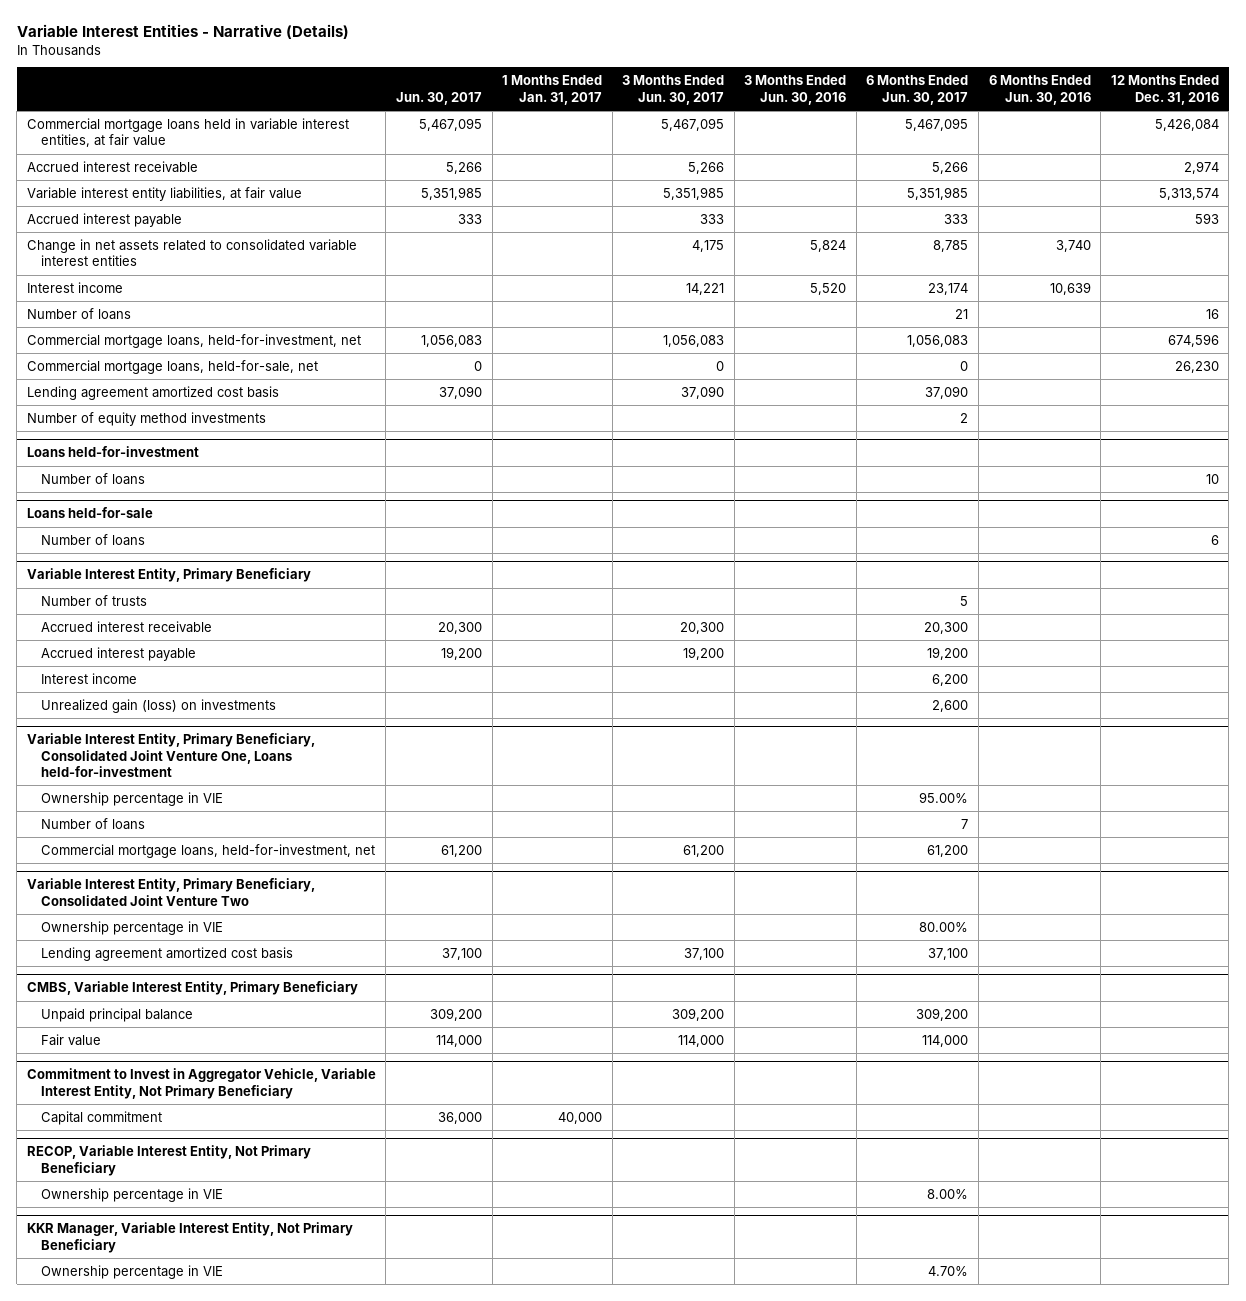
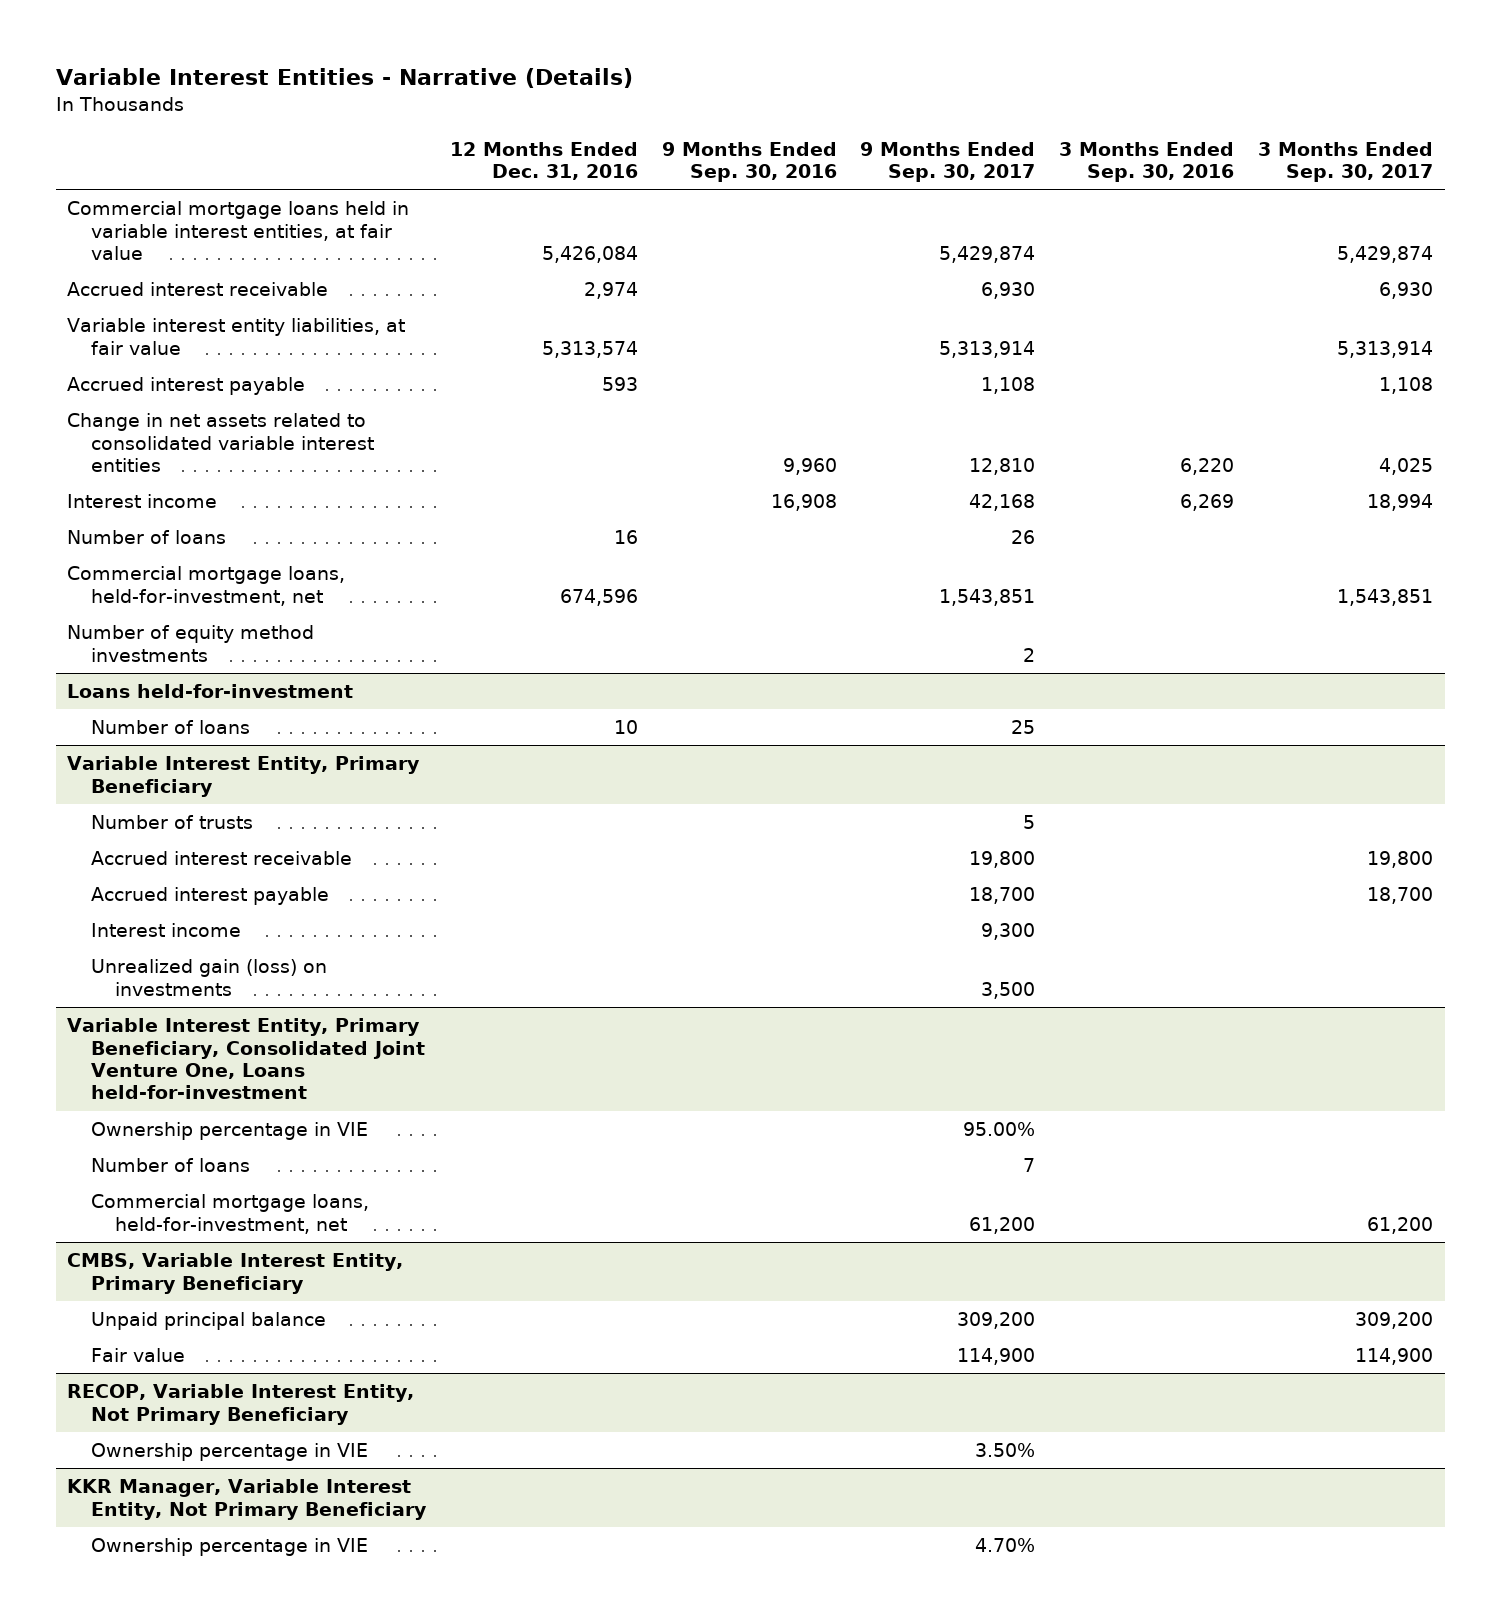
- | Jun. 30, 2017 | 1 Months Ended Jan. 31, 2017 | 3 Months Ended Jun. 30, 2017 | 3 Months Ended Jun. 30, 2016 | 6 Months Ended Jun. 30, 2017 | 6 Months Ended Jun. 30, 2016 | 12 Months Ended Dec. 31, 2016
+ | 12 Months Ended Dec. 31, 2016 | 9 Months Ended Sep. 30, 2016 | 9 Months Ended Sep. 30, 2017 | 3 Months Ended Sep. 30, 2016 | 3 Months Ended Sep. 30, 2017
- Commercial mortgage loans, held-for-sale, net | 0 | | 0 | | 0 | | 26,230
- Lending agreement amortized cost basis | 37,090 | | 37,090 | | 37,090 | |
- Loans held-for-sale
- Number of loans | | | | | | | 6
- Variable Interest Entity, Primary Beneficiary, Consolidated Joint Venture Two
- Ownership percentage in VIE | | | | | 80.00% | |
- Lending agreement amortized cost basis | 37,100 | | 37,100 | | 37,100 | |
- Commitment to Invest in Aggregator Vehicle, Variable Interest Entity, Not Primary Beneficiary
- Capital commitment | 36,000 | 40,000 | | | | |

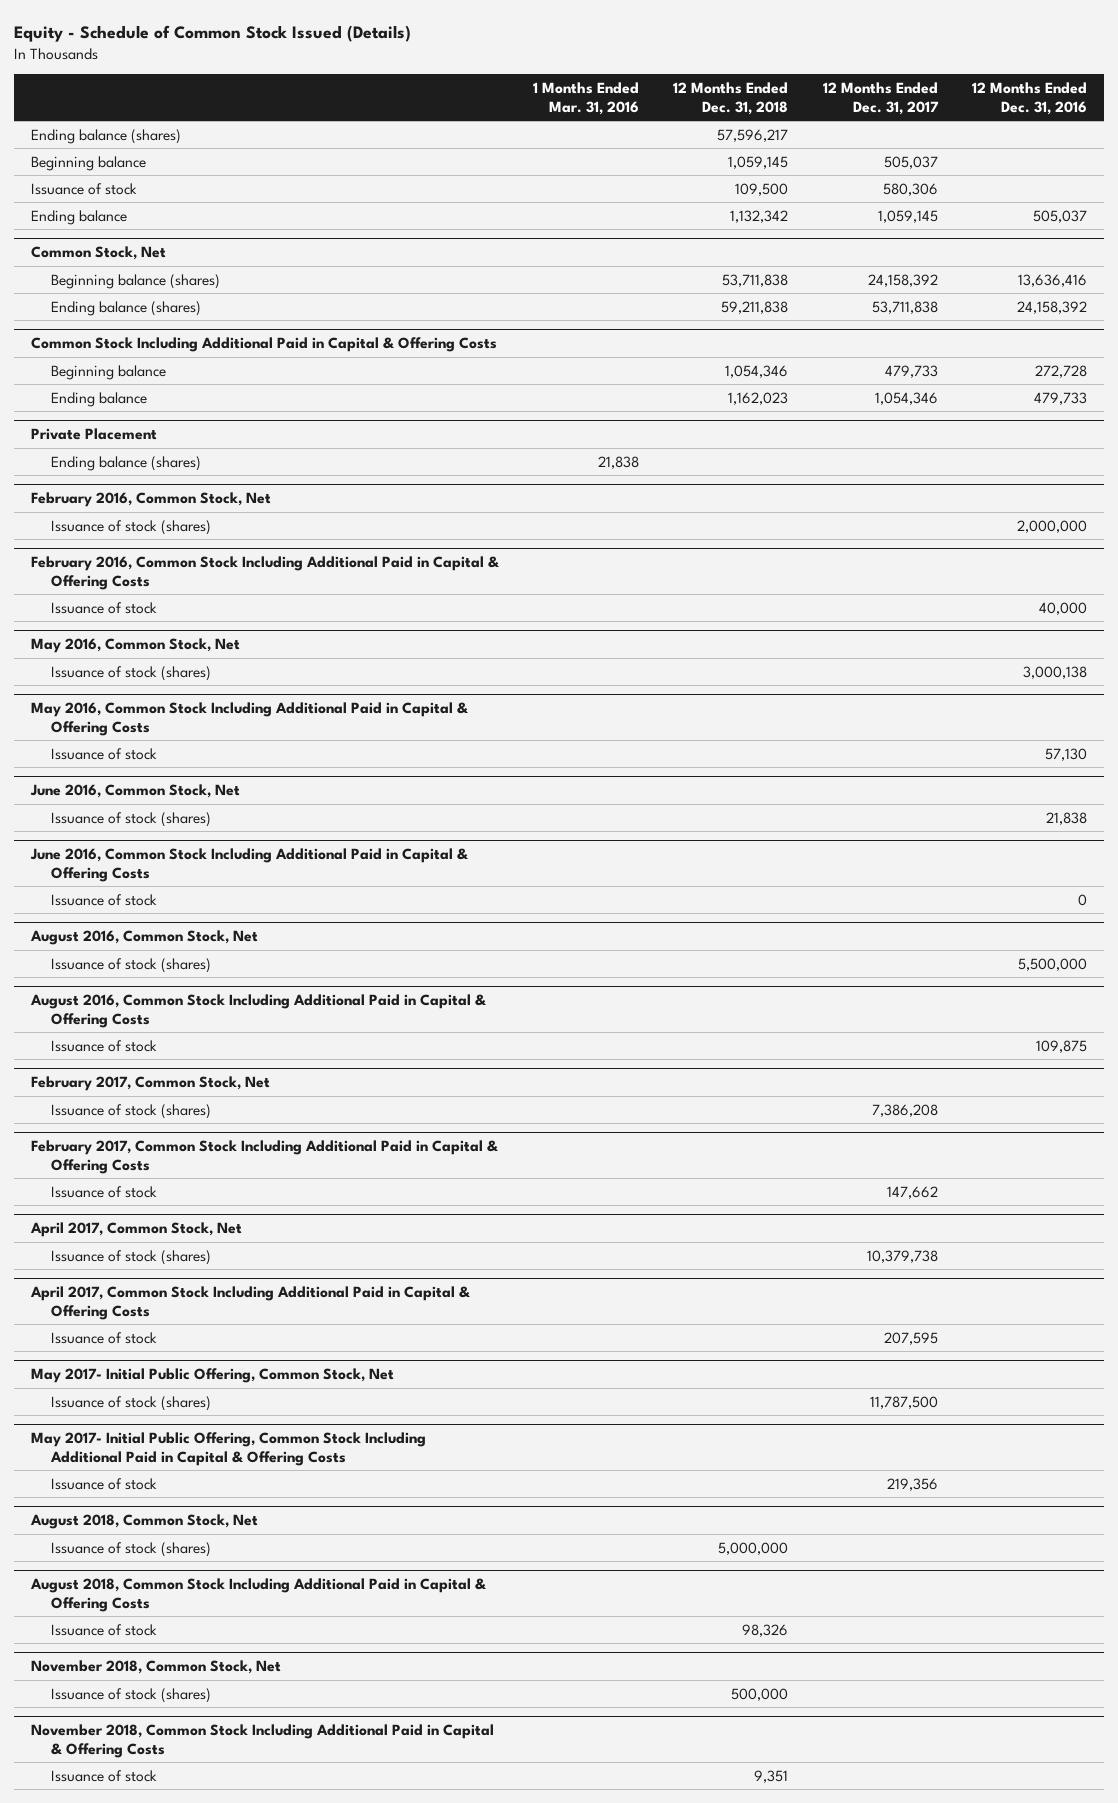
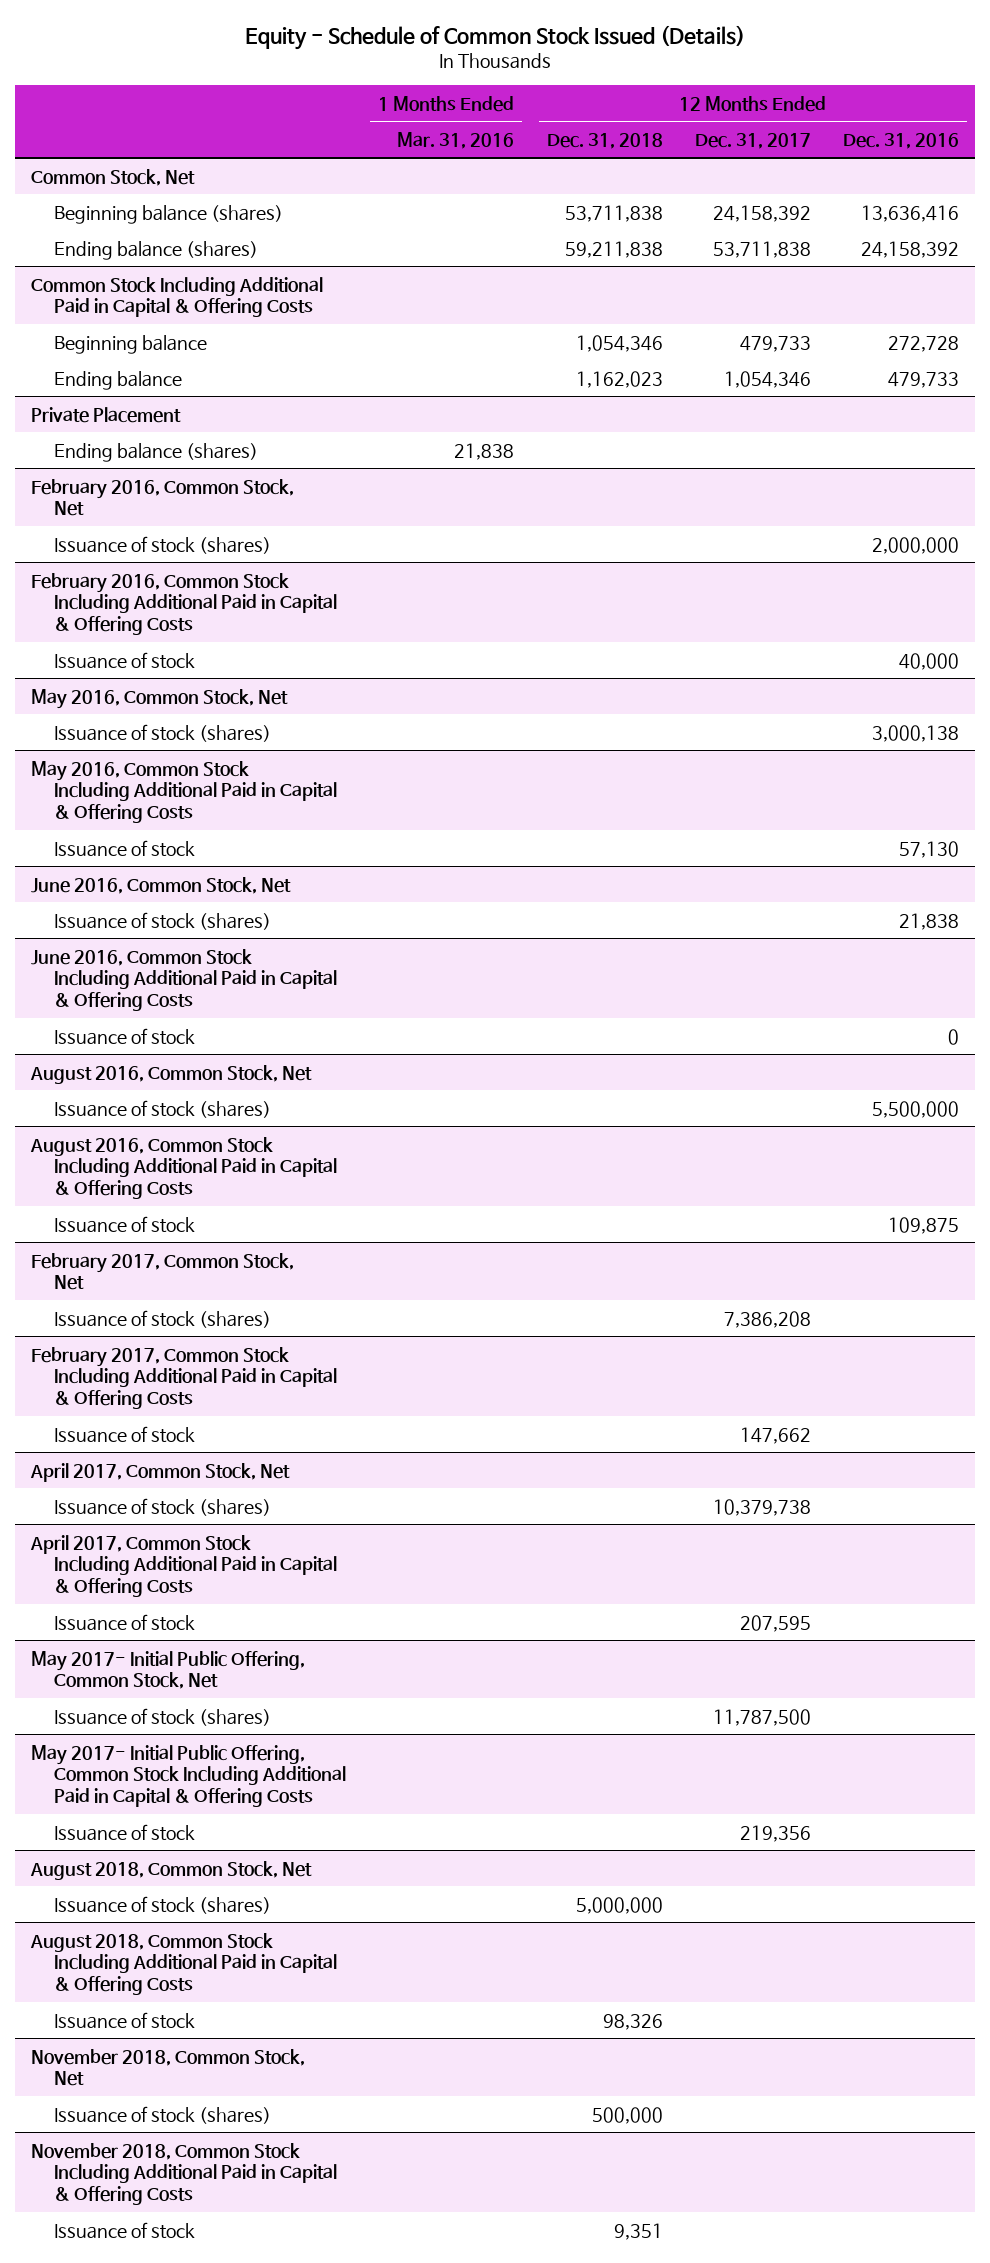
- Ending balance (shares) | | 57,596,217 | |
- Beginning balance | | 1,059,145 | 505,037 |
- Issuance of stock | | 109,500 | 580,306 |
- Ending balance | | 1,132,342 | 1,059,145 | 505,037

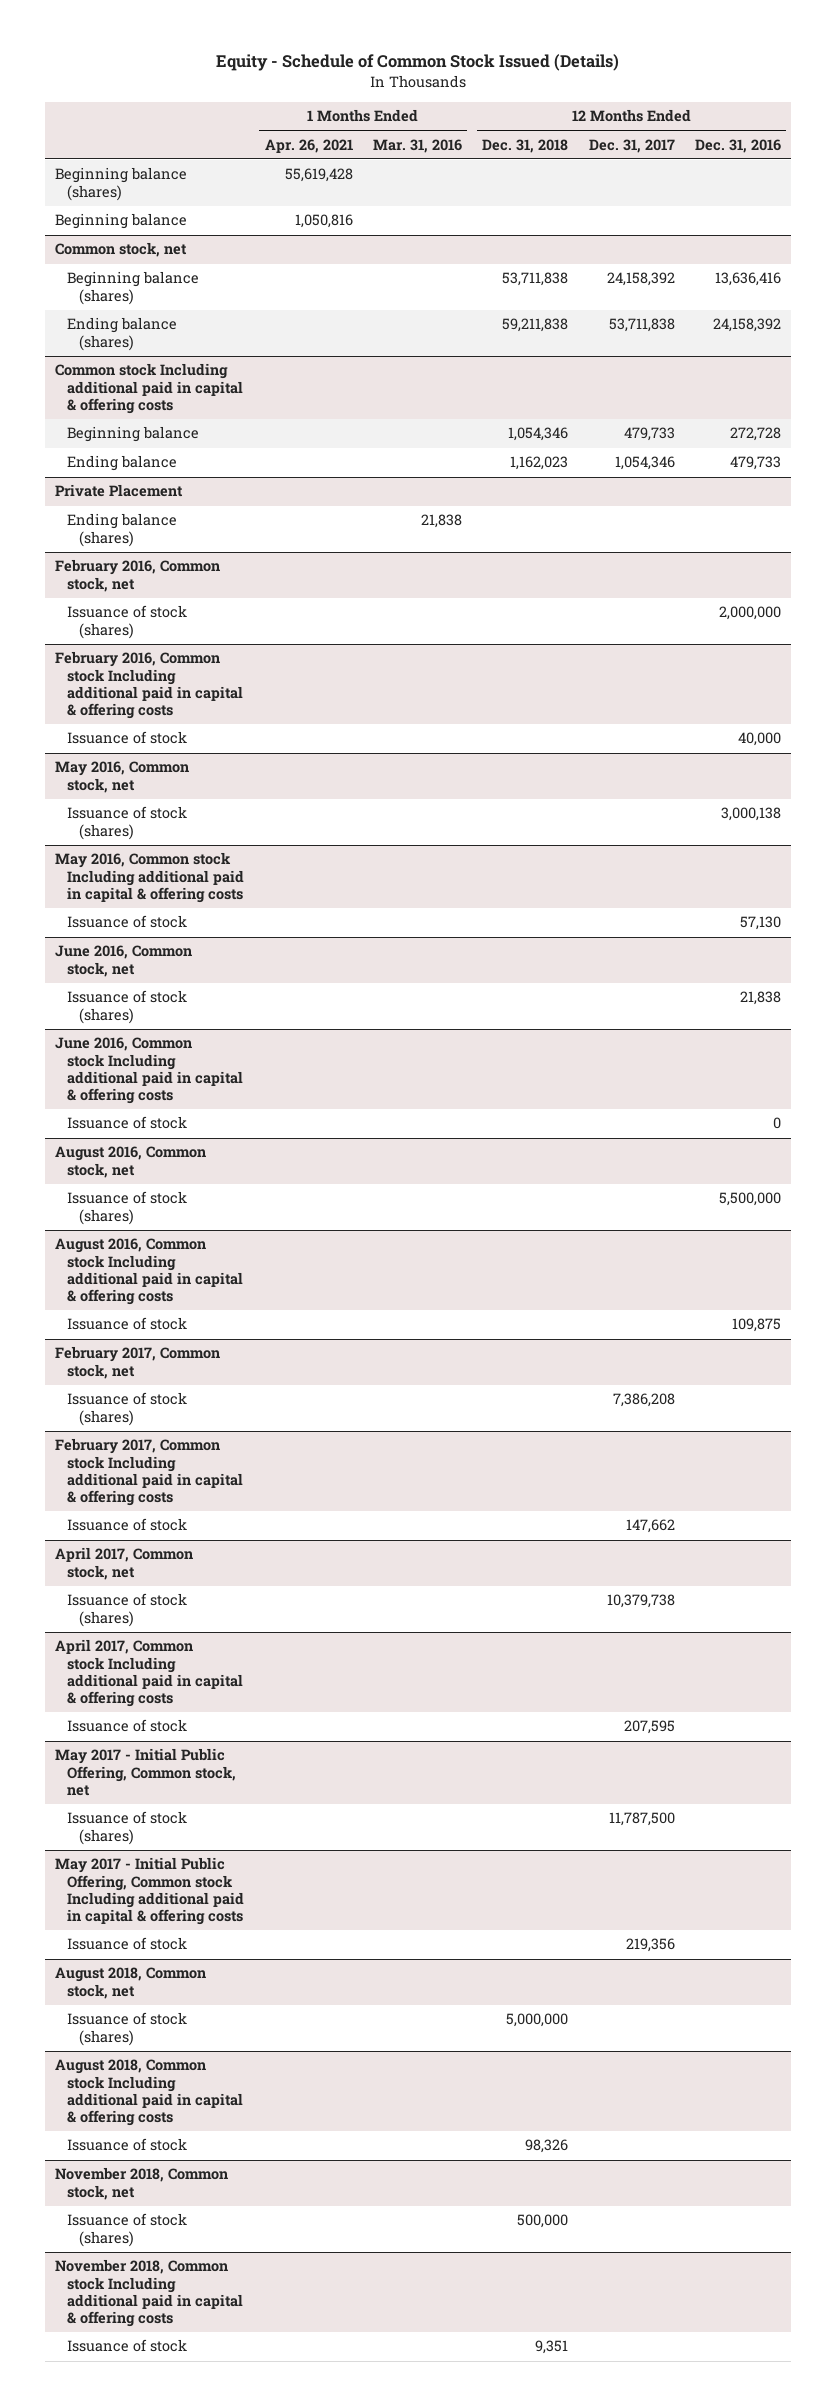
- | 1 Months Ended Mar. 31, 2016 | 12 Months Ended Dec. 31, 2018 | 12 Months Ended Dec. 31, 2017 | 12 Months Ended Dec. 31, 2016
+ | 1 Months Ended Apr. 26, 2021 | 1 Months Ended Mar. 31, 2016 | 12 Months Ended Dec. 31, 2018 | 12 Months Ended Dec. 31, 2017 | 12 Months Ended Dec. 31, 2016
- Common Stock, Net
+ Beginning balance (shares) | 55,619,428 | | | |
+ Beginning balance | 1,050,816 | | | |
+ Common stock, net
- Common Stock Including Additional Paid in Capital & Offering Costs
+ Common stock Including additional paid in capital & offering costs
- February 2016, Common Stock, Net
+ February 2016, Common stock, net
- February 2016, Common Stock Including Additional Paid in Capital & Offering Costs
+ February 2016, Common stock Including additional paid in capital & offering costs
- May 2016, Common Stock, Net
+ May 2016, Common stock, net
- May 2016, Common Stock Including Additional Paid in Capital & Offering Costs
+ May 2016, Common stock Including additional paid in capital & offering costs
- June 2016, Common Stock, Net
+ June 2016, Common stock, net
- June 2016, Common Stock Including Additional Paid in Capital & Offering Costs
+ June 2016, Common stock Including additional paid in capital & offering costs
- August 2016, Common Stock, Net
+ August 2016, Common stock, net
- August 2016, Common Stock Including Additional Paid in Capital & Offering Costs
+ August 2016, Common stock Including additional paid in capital & offering costs
- February 2017, Common Stock, Net
+ February 2017, Common stock, net
- February 2017, Common Stock Including Additional Paid in Capital & Offering Costs
+ February 2017, Common stock Including additional paid in capital & offering costs
- April 2017, Common Stock, Net
+ April 2017, Common stock, net
- April 2017, Common Stock Including Additional Paid in Capital & Offering Costs
+ April 2017, Common stock Including additional paid in capital & offering costs
- May 2017- Initial Public Offering, Common Stock, Net
+ May 2017 - Initial Public Offering, Common stock, net
- May 2017- Initial Public Offering, Common Stock Including Additional Paid in Capital & Offering Costs
+ May 2017 - Initial Public Offering, Common stock Including additional paid in capital & offering costs
- August 2018, Common Stock, Net
+ August 2018, Common stock, net
- August 2018, Common Stock Including Additional Paid in Capital & Offering Costs
+ August 2018, Common stock Including additional paid in capital & offering costs
- November 2018, Common Stock, Net
+ November 2018, Common stock, net
- November 2018, Common Stock Including Additional Paid in Capital & Offering Costs
+ November 2018, Common stock Including additional paid in capital & offering costs

